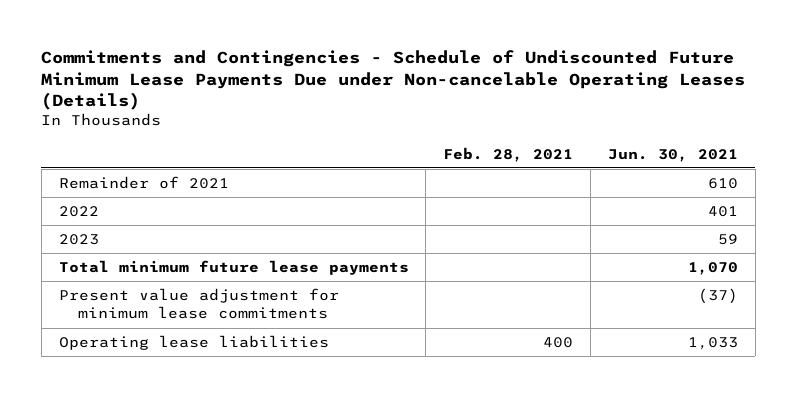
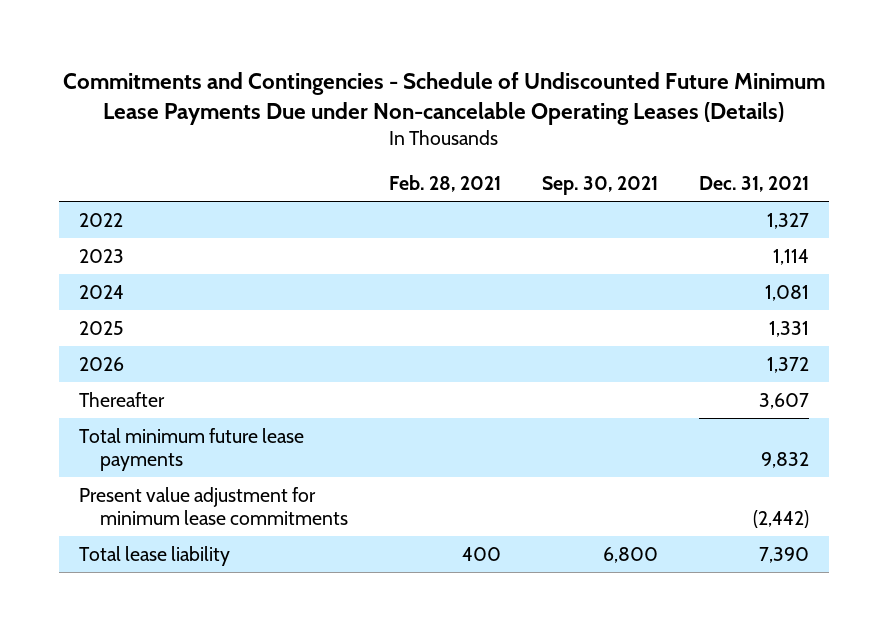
- | Feb. 28, 2021 | Jun. 30, 2021
+ | Feb. 28, 2021 | Sep. 30, 2021 | Dec. 31, 2021
- Remainder of 2021 | | 610
+ 2024 | | | 1,081
+ 2025 | | | 1,331
+ 2026 | | | 1,372
+ Thereafter | | | 3,607
- Operating lease liabilities | 400 | 1,033
+ Total lease liability | 400 | 6,800 | 7,390

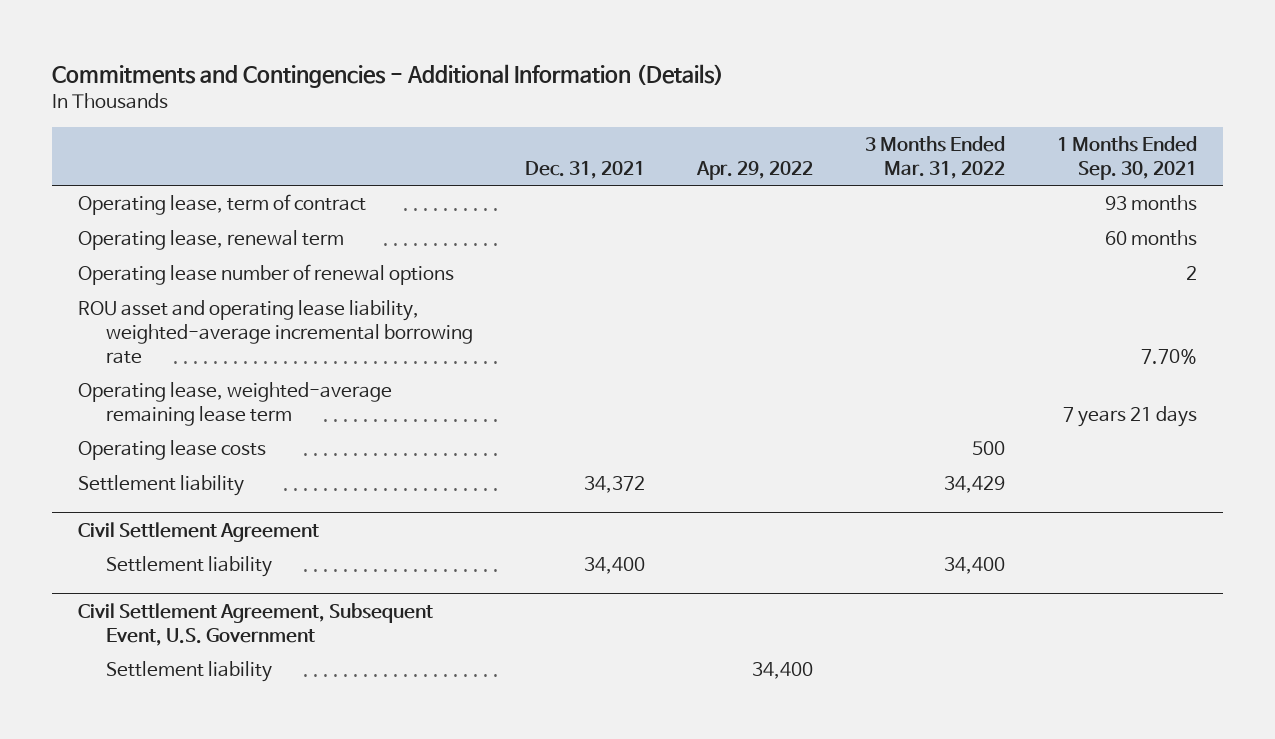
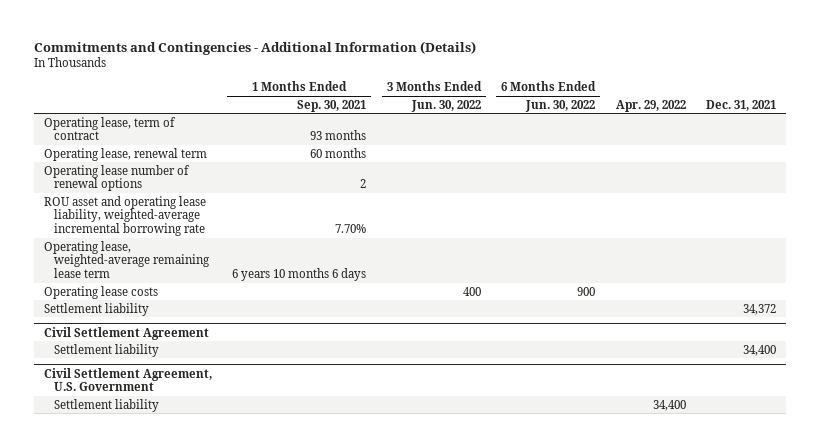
- | Dec. 31, 2021 | Apr. 29, 2022 | 3 Months Ended Mar. 31, 2022 | 1 Months Ended Sep. 30, 2021
+ | 1 Months Ended Sep. 30, 2021 | 3 Months Ended Jun. 30, 2022 | 6 Months Ended Jun. 30, 2022 | Apr. 29, 2022 | Dec. 31, 2021
- Operating lease, weighted-average remaining lease term | | | | 7 years 21 days
+ Operating lease, weighted-average remaining lease term | 6 years 10 months 6 days | | | |
- Civil Settlement Agreement, Subsequent Event, U.S. Government
+ Civil Settlement Agreement, U.S. Government

